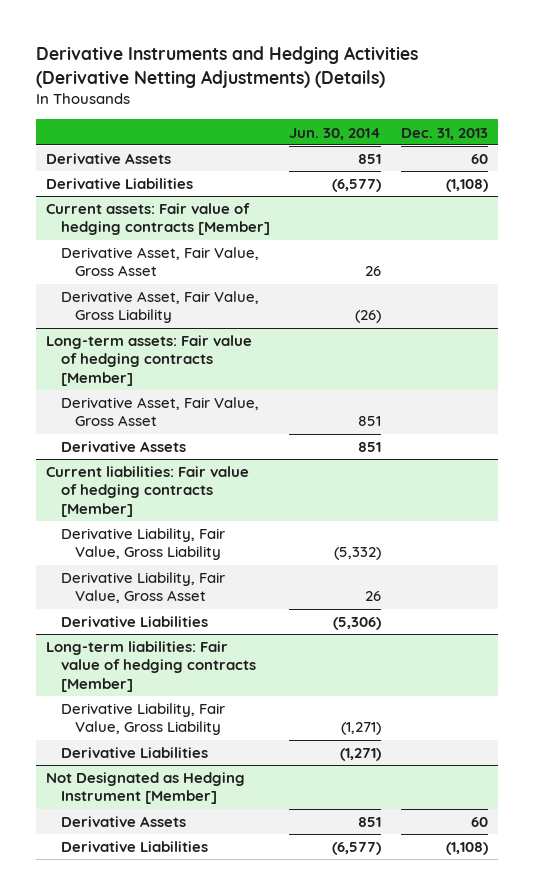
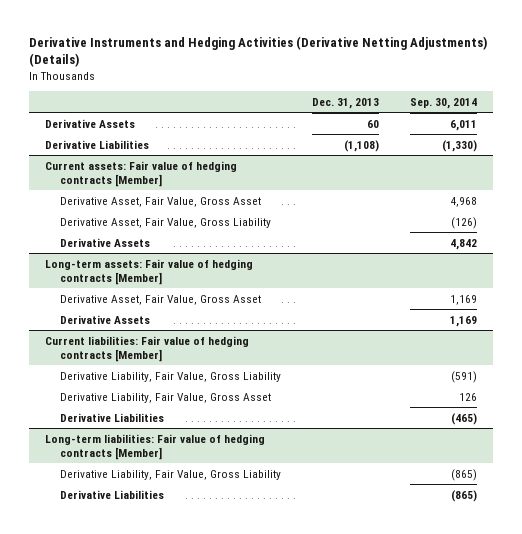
- | Jun. 30, 2014 | Dec. 31, 2013
+ | Dec. 31, 2013 | Sep. 30, 2014
@ Current assets: Fair value of hedging contracts [Member]
+ Derivative Assets | | 4,842
- Not Designated as Hedging Instrument [Member]
- Derivative Assets | 851 | 60
- Derivative Liabilities | (6,577) | (1,108)

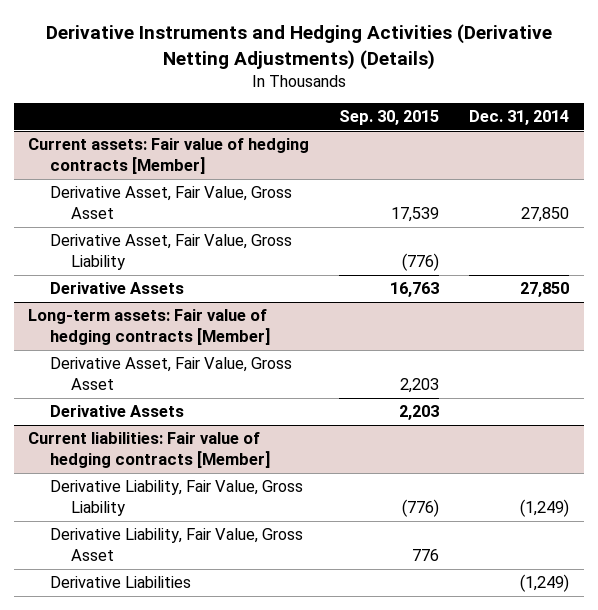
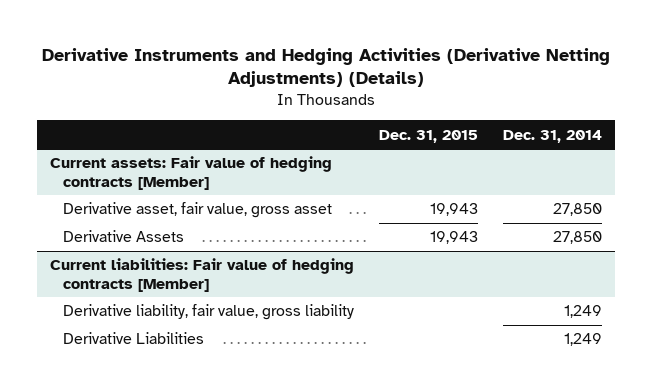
- | Sep. 30, 2015 | Dec. 31, 2014
+ | Dec. 31, 2015 | Dec. 31, 2014
@ Current assets: Fair value of hedging contracts [Member]
- Derivative Asset, Fair Value, Gross Asset | 17,539 | 27,850
- Derivative Asset, Fair Value, Gross Liability | (776) |
+ Derivative asset, fair value, gross asset | 19,943 | 27,850
- Long-term assets: Fair value of hedging contracts [Member]
- Derivative Asset, Fair Value, Gross Asset | 2,203 |
- Derivative Assets | 2,203 |
@ Current liabilities: Fair value of hedging contracts [Member]
- Derivative Liability, Fair Value, Gross Liability | (776) | (1,249)
- Derivative Liability, Fair Value, Gross Asset | 776 |
- Derivative Liabilities | | (1,249)
+ Derivative liability, fair value, gross liability | | 1,249
+ Derivative Liabilities | | 1,249

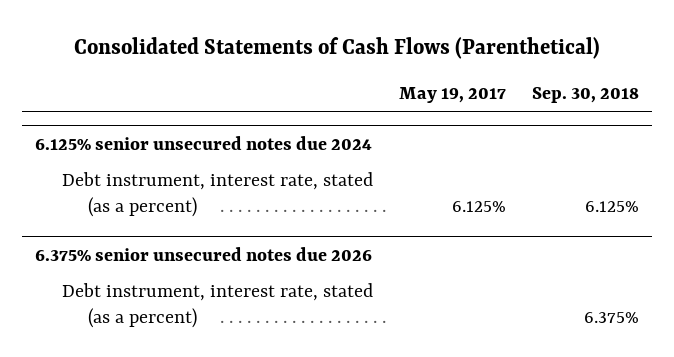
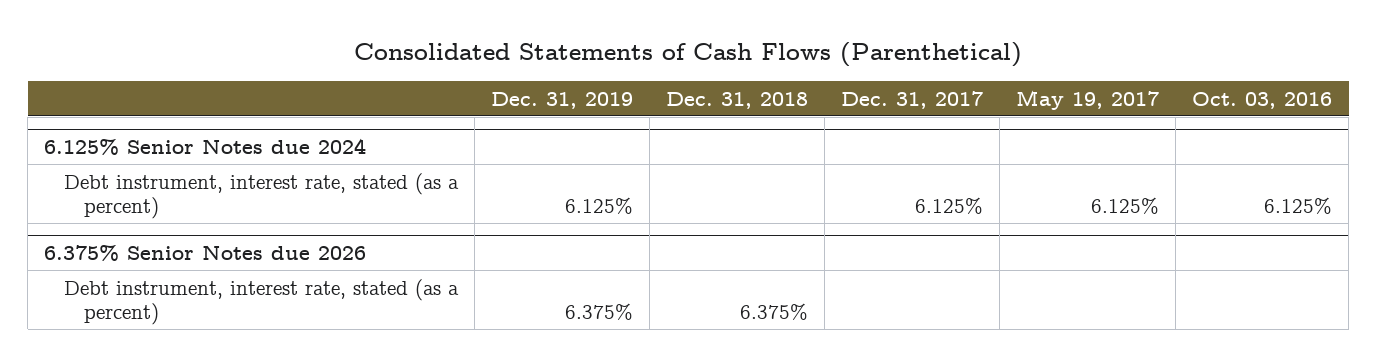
- | May 19, 2017 | Sep. 30, 2018
+ | Dec. 31, 2019 | Dec. 31, 2018 | Dec. 31, 2017 | May 19, 2017 | Oct. 03, 2016
- 6.125% senior unsecured notes due 2024
+ 6.125% Senior Notes due 2024
- 6.375% senior unsecured notes due 2026
+ 6.375% Senior Notes due 2026

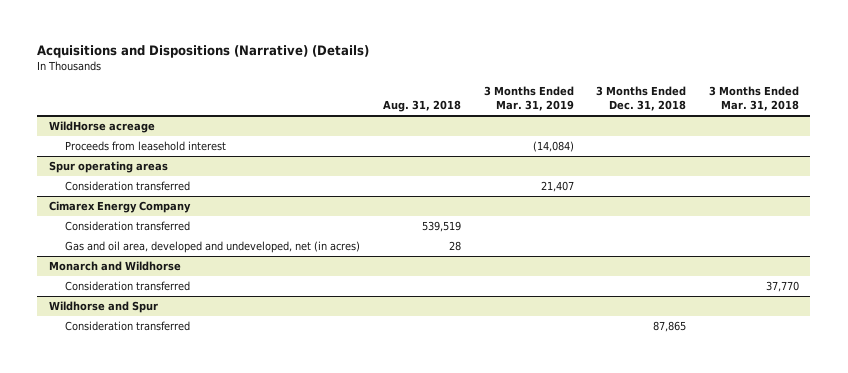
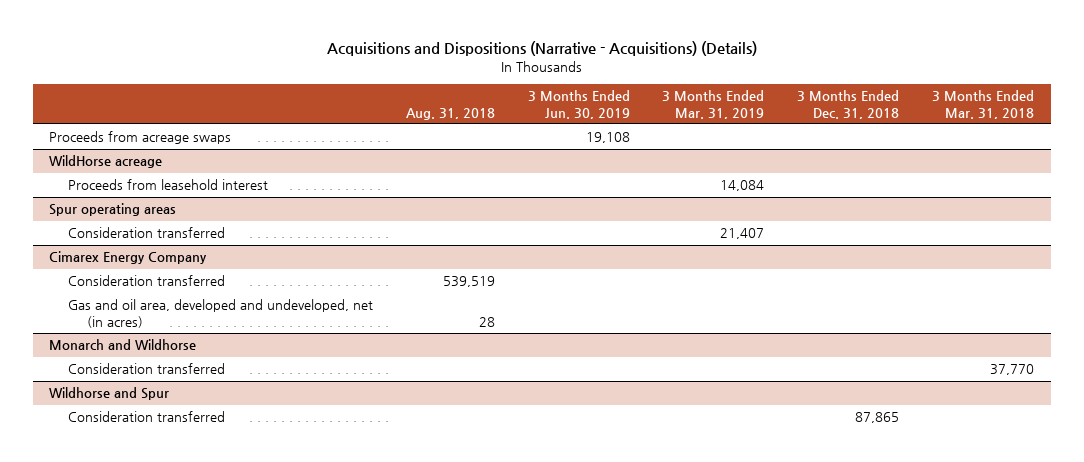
- Acquisitions and Dispositions (Narrative) (Details)
+ Acquisitions and Dispositions (Narrative - Acquisitions) (Details)
- | Aug. 31, 2018 | 3 Months Ended Mar. 31, 2019 | 3 Months Ended Dec. 31, 2018 | 3 Months Ended Mar. 31, 2018
+ | Aug. 31, 2018 | 3 Months Ended Jun. 30, 2019 | 3 Months Ended Mar. 31, 2019 | 3 Months Ended Dec. 31, 2018 | 3 Months Ended Mar. 31, 2018
+ Proceeds from acreage swaps | | 19,108 | | |
@ WildHorse acreage
- Proceeds from leasehold interest | | (14,084) | |
+ Proceeds from leasehold interest | | | 14,084 | |

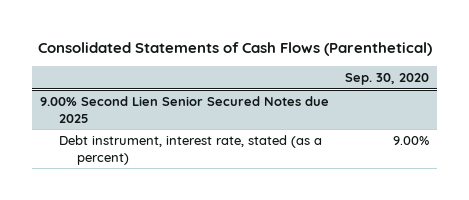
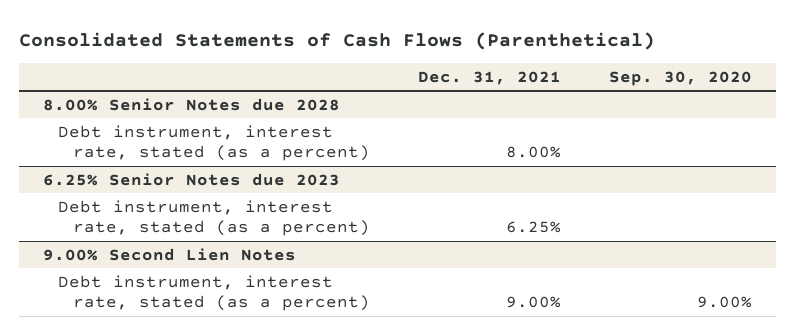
- | Sep. 30, 2020
+ | Dec. 31, 2021 | Sep. 30, 2020
- 9.00% Second Lien Senior Secured Notes due 2025
+ 8.00% Senior Notes due 2028
+ Debt instrument, interest rate, stated (as a percent) | 8.00% |
+ 6.25% Senior Notes due 2023
+ Debt instrument, interest rate, stated (as a percent) | 6.25% |
+ 9.00% Second Lien Notes

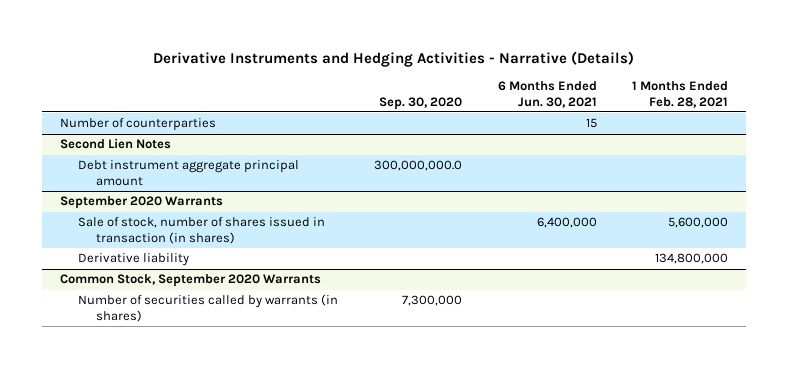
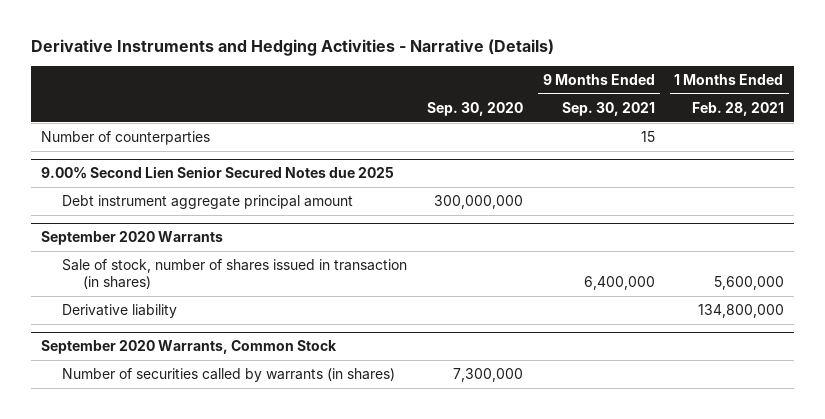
- | Sep. 30, 2020 | 6 Months Ended Jun. 30, 2021 | 1 Months Ended Feb. 28, 2021
+ | Sep. 30, 2020 | 9 Months Ended Sep. 30, 2021 | 1 Months Ended Feb. 28, 2021
- Second Lien Notes
- Debt instrument aggregate principal amount | 300,000,000.0 | |
+ 9.00% Second Lien Senior Secured Notes due 2025
+ Debt instrument aggregate principal amount | 300,000,000 | |
- Common Stock, September 2020 Warrants
+ September 2020 Warrants, Common Stock

